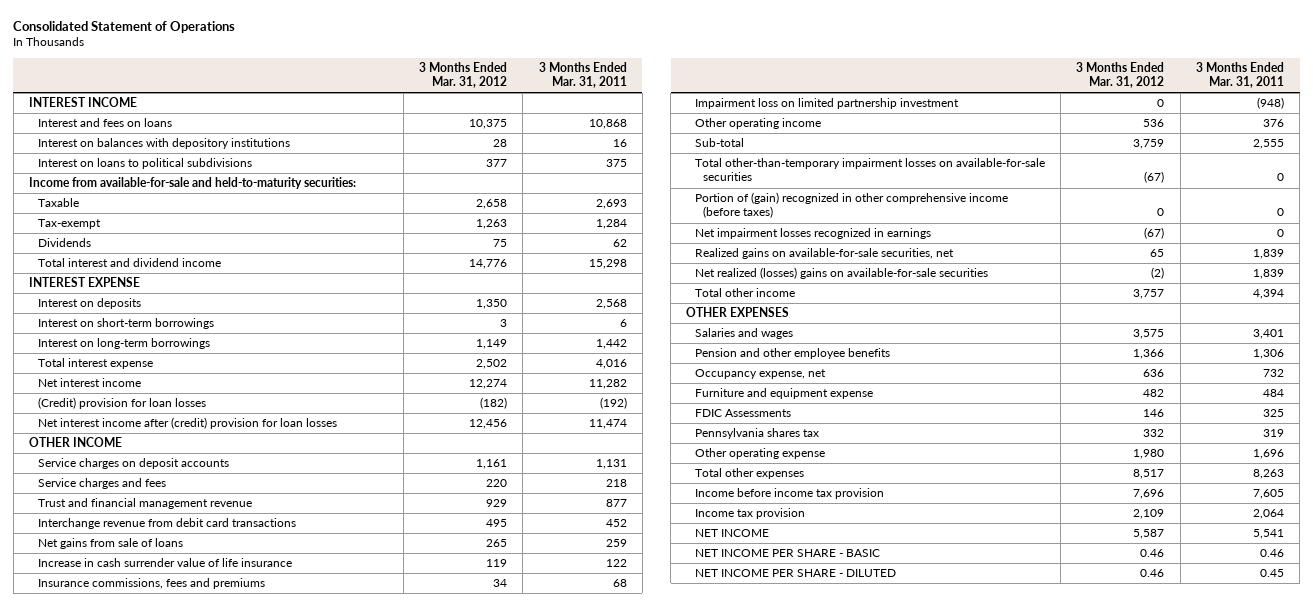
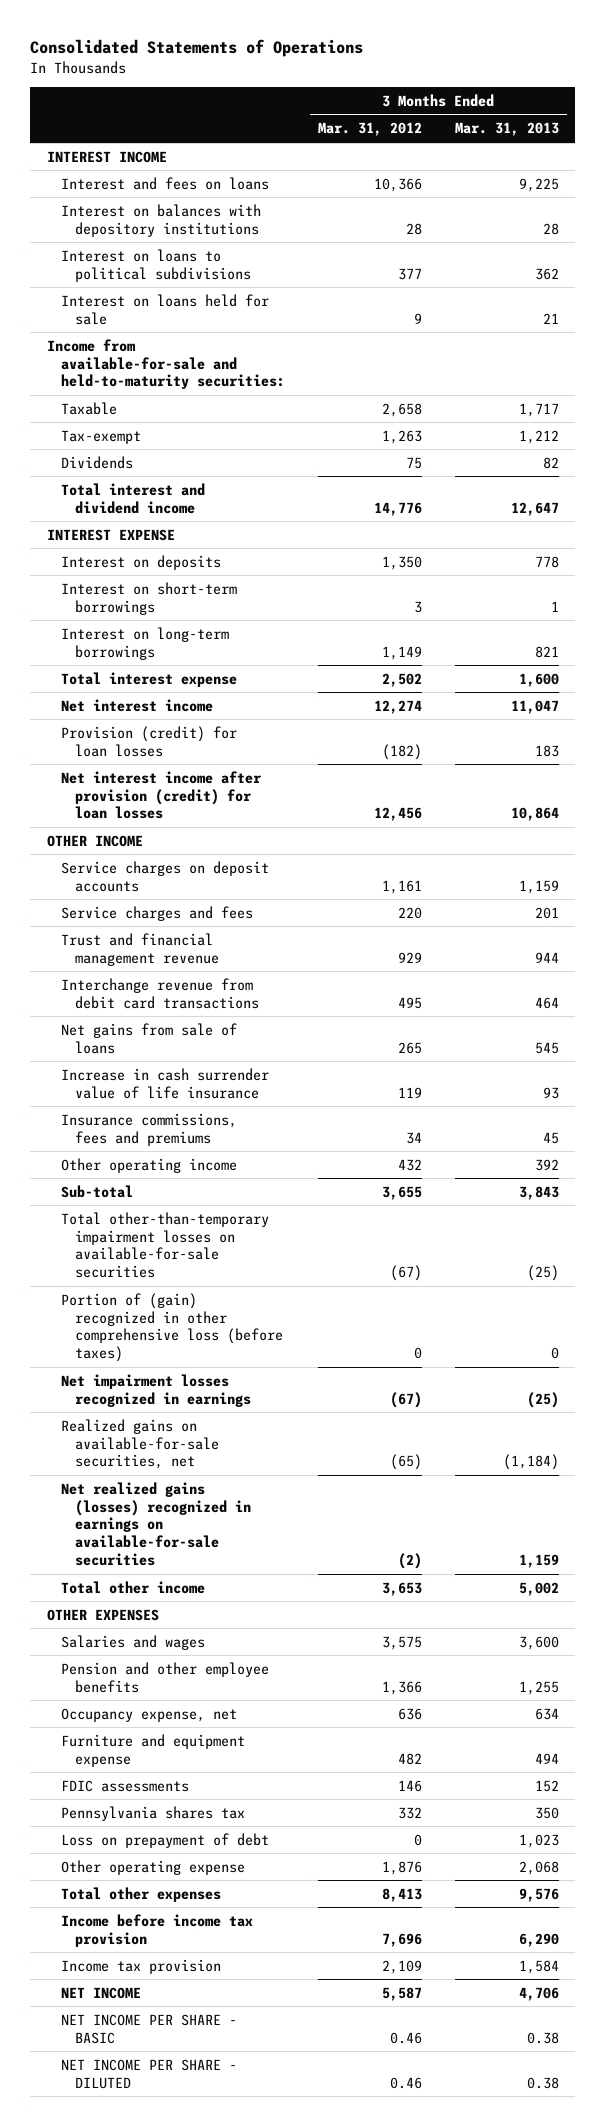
- Consolidated Statement of Operations
+ Consolidated Statements of Operations
- | 3 Months Ended Mar. 31, 2012 | 3 Months Ended Mar. 31, 2011
+ | 3 Months Ended Mar. 31, 2012 | 3 Months Ended Mar. 31, 2013
- Interest and fees on loans | 10,375 | 10,868
+ Interest and fees on loans | 10,366 | 9,225
+ Interest on loans held for sale | 9 | 21
- (Credit) provision for loan losses | (182) | (192)
- Net interest income after (credit) provision for loan losses | 12,456 | 11,474
+ Provision (credit) for loan losses | (182) | 183
+ Net interest income after provision (credit) for loan losses | 12,456 | 10,864
- Impairment loss on limited partnership investment | 0 | (948)
- Other operating income | 536 | 376
- Sub-total | 3,759 | 2,555
+ Other operating income | 432 | 392
+ Sub-total | 3,655 | 3,843
- Portion of (gain) recognized in other comprehensive income (before taxes) | 0 | 0
+ Portion of (gain) recognized in other comprehensive loss (before taxes) | 0 | 0
- Realized gains on available-for-sale securities, net | 65 | 1,839
- Net realized (losses) gains on available-for-sale securities | (2) | 1,839
- Total other income | 3,757 | 4,394
+ Realized gains on available-for-sale securities, net | (65) | (1,184)
+ Net realized gains (losses) recognized in earnings on available-for-sale securities | (2) | 1,159
+ Total other income | 3,653 | 5,002
- FDIC Assessments | 146 | 325
+ FDIC assessments | 146 | 152
- Other operating expense | 1,980 | 1,696
- Total other expenses | 8,517 | 8,263
+ Loss on prepayment of debt | 0 | 1,023
+ Other operating expense | 1,876 | 2,068
+ Total other expenses | 8,413 | 9,576

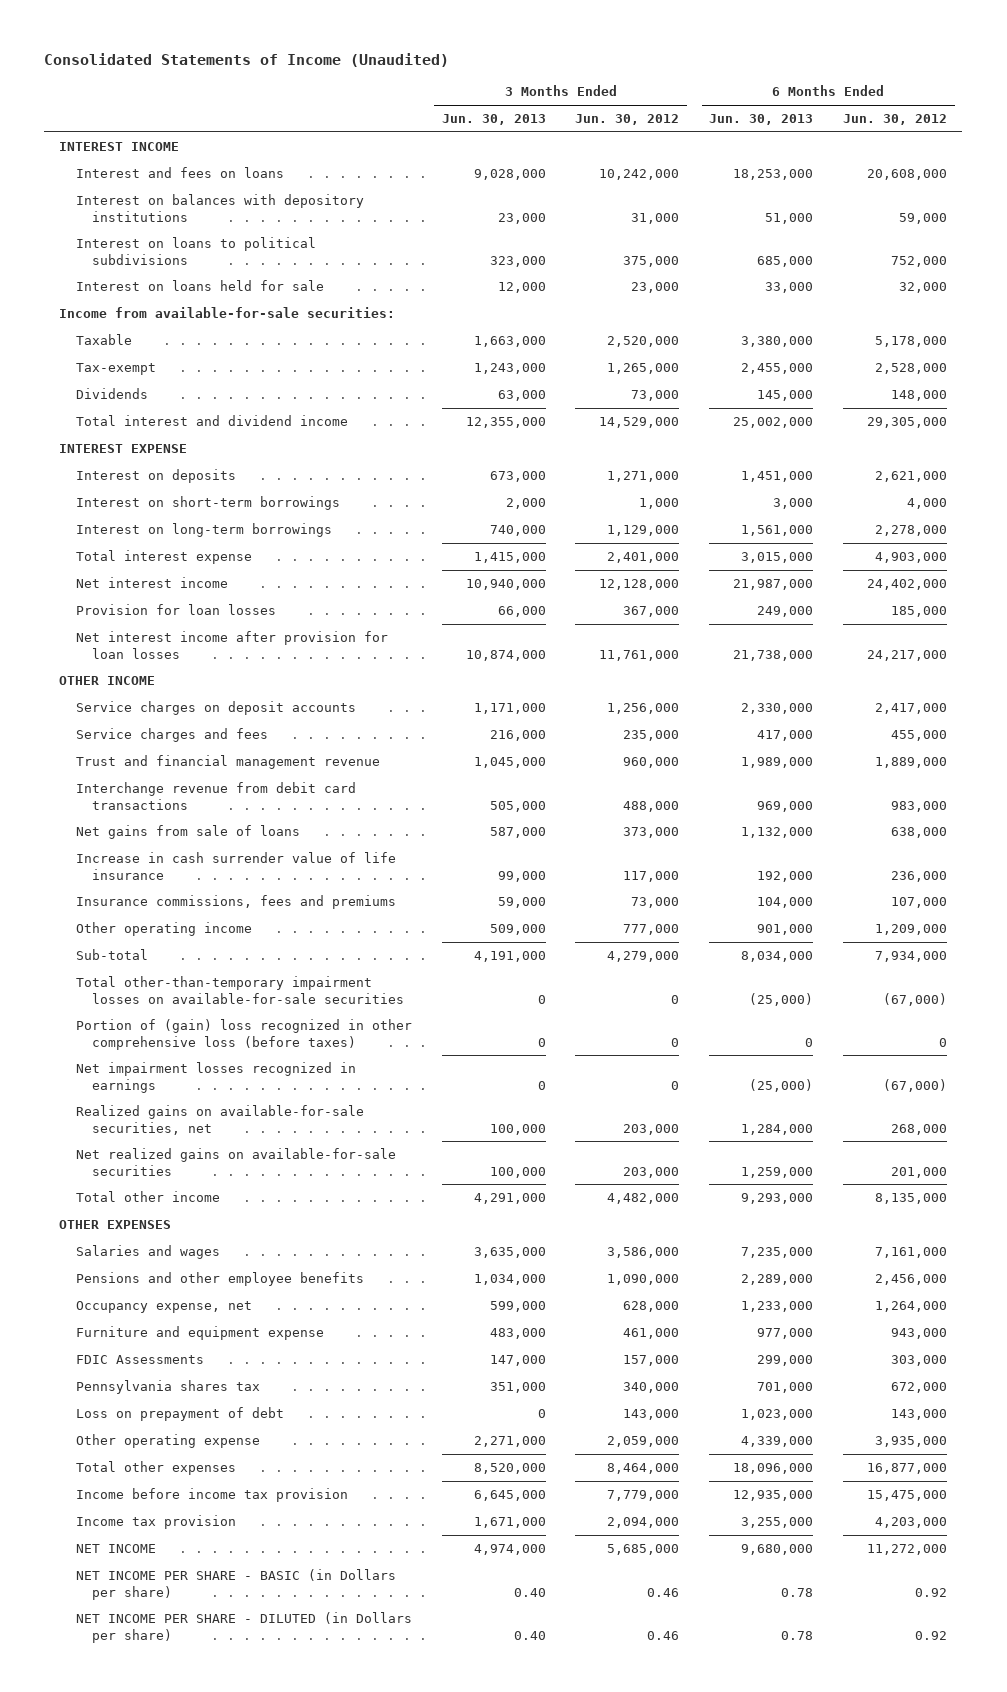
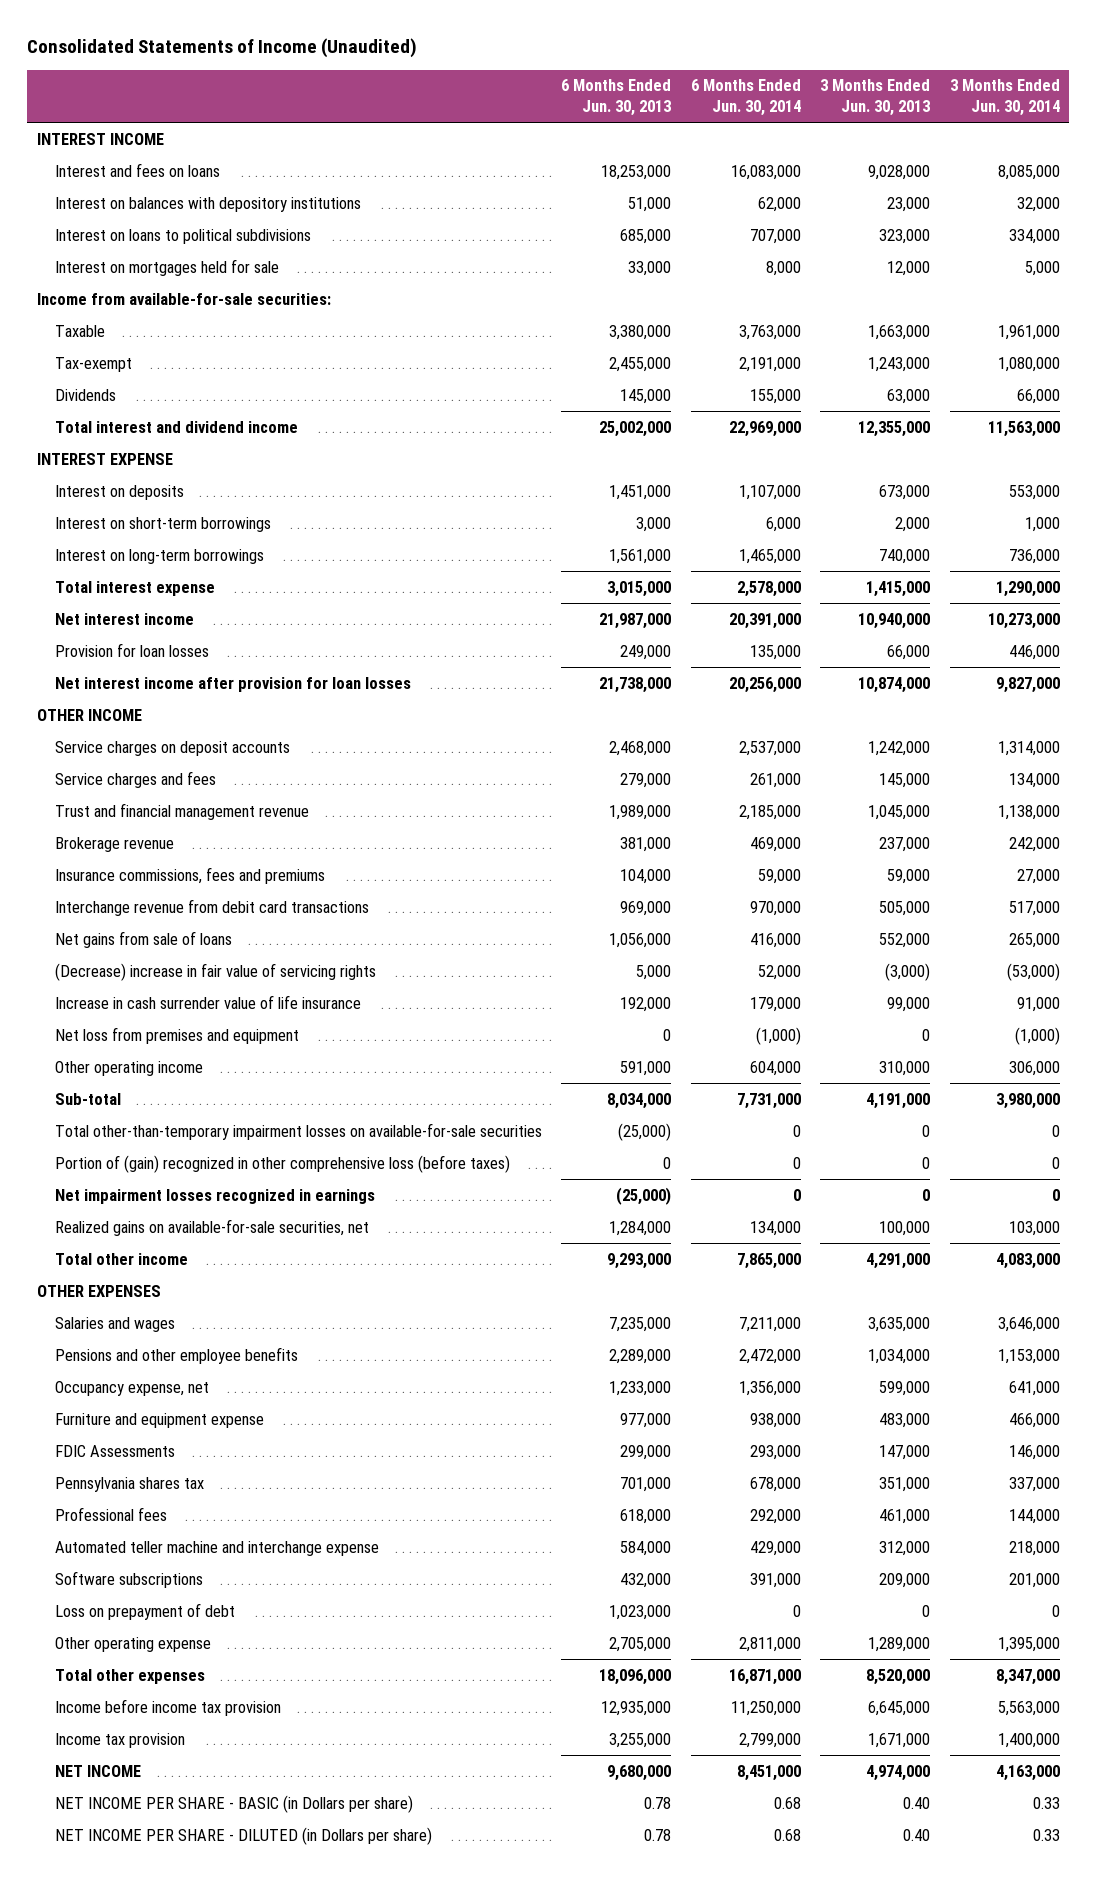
- | 3 Months Ended Jun. 30, 2013 | 3 Months Ended Jun. 30, 2012 | 6 Months Ended Jun. 30, 2013 | 6 Months Ended Jun. 30, 2012
+ | 6 Months Ended Jun. 30, 2013 | 6 Months Ended Jun. 30, 2014 | 3 Months Ended Jun. 30, 2013 | 3 Months Ended Jun. 30, 2014
- Interest on loans held for sale | 12,000 | 23,000 | 33,000 | 32,000
+ Interest on mortgages held for sale | 33,000 | 8,000 | 12,000 | 5,000
- Service charges on deposit accounts | 1,171,000 | 1,256,000 | 2,330,000 | 2,417,000
- Service charges and fees | 216,000 | 235,000 | 417,000 | 455,000
+ Service charges on deposit accounts | 2,468,000 | 2,537,000 | 1,242,000 | 1,314,000
+ Service charges and fees | 279,000 | 261,000 | 145,000 | 134,000
+ Brokerage revenue | 381,000 | 469,000 | 237,000 | 242,000
moved up: Insurance commissions, fees and premiums | 104,000 | 59,000 | 59,000 | 27,000
- Net gains from sale of loans | 587,000 | 373,000 | 1,132,000 | 638,000
+ Net gains from sale of loans | 1,056,000 | 416,000 | 552,000 | 265,000
+ (Decrease) increase in fair value of servicing rights | 5,000 | 52,000 | (3,000) | (53,000)
- Other operating income | 509,000 | 777,000 | 901,000 | 1,209,000
+ Net loss from premises and equipment | 0 | (1,000) | 0 | (1,000)
+ Other operating income | 591,000 | 604,000 | 310,000 | 306,000
- Portion of (gain) loss recognized in other comprehensive loss (before taxes) | 0 | 0 | 0 | 0
+ Portion of (gain) recognized in other comprehensive loss (before taxes) | 0 | 0 | 0 | 0
- Net realized gains on available-for-sale securities | 100,000 | 203,000 | 1,259,000 | 201,000
+ Professional fees | 618,000 | 292,000 | 461,000 | 144,000
+ Automated teller machine and interchange expense | 584,000 | 429,000 | 312,000 | 218,000
+ Software subscriptions | 432,000 | 391,000 | 209,000 | 201,000
- Other operating expense | 2,271,000 | 2,059,000 | 4,339,000 | 3,935,000
+ Other operating expense | 2,705,000 | 2,811,000 | 1,289,000 | 1,395,000

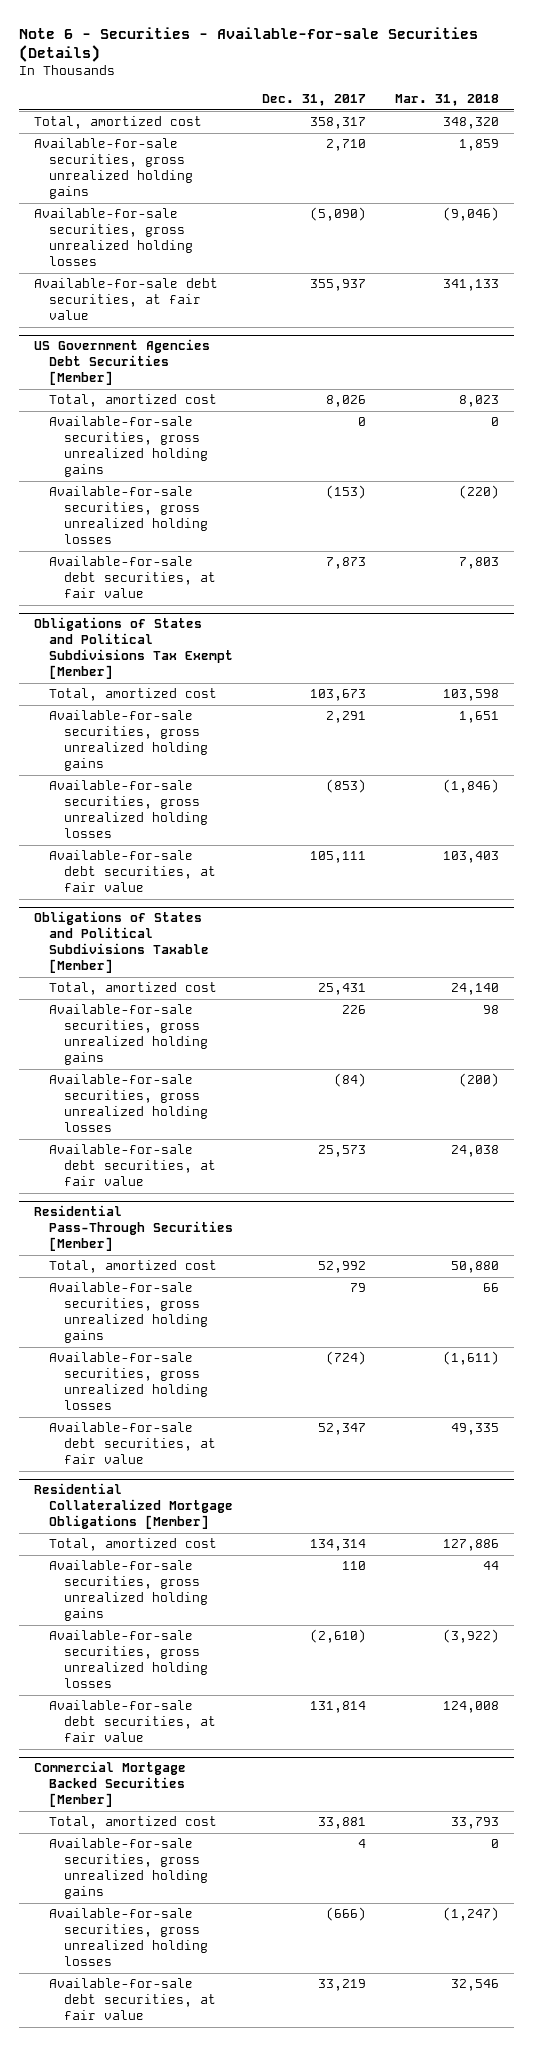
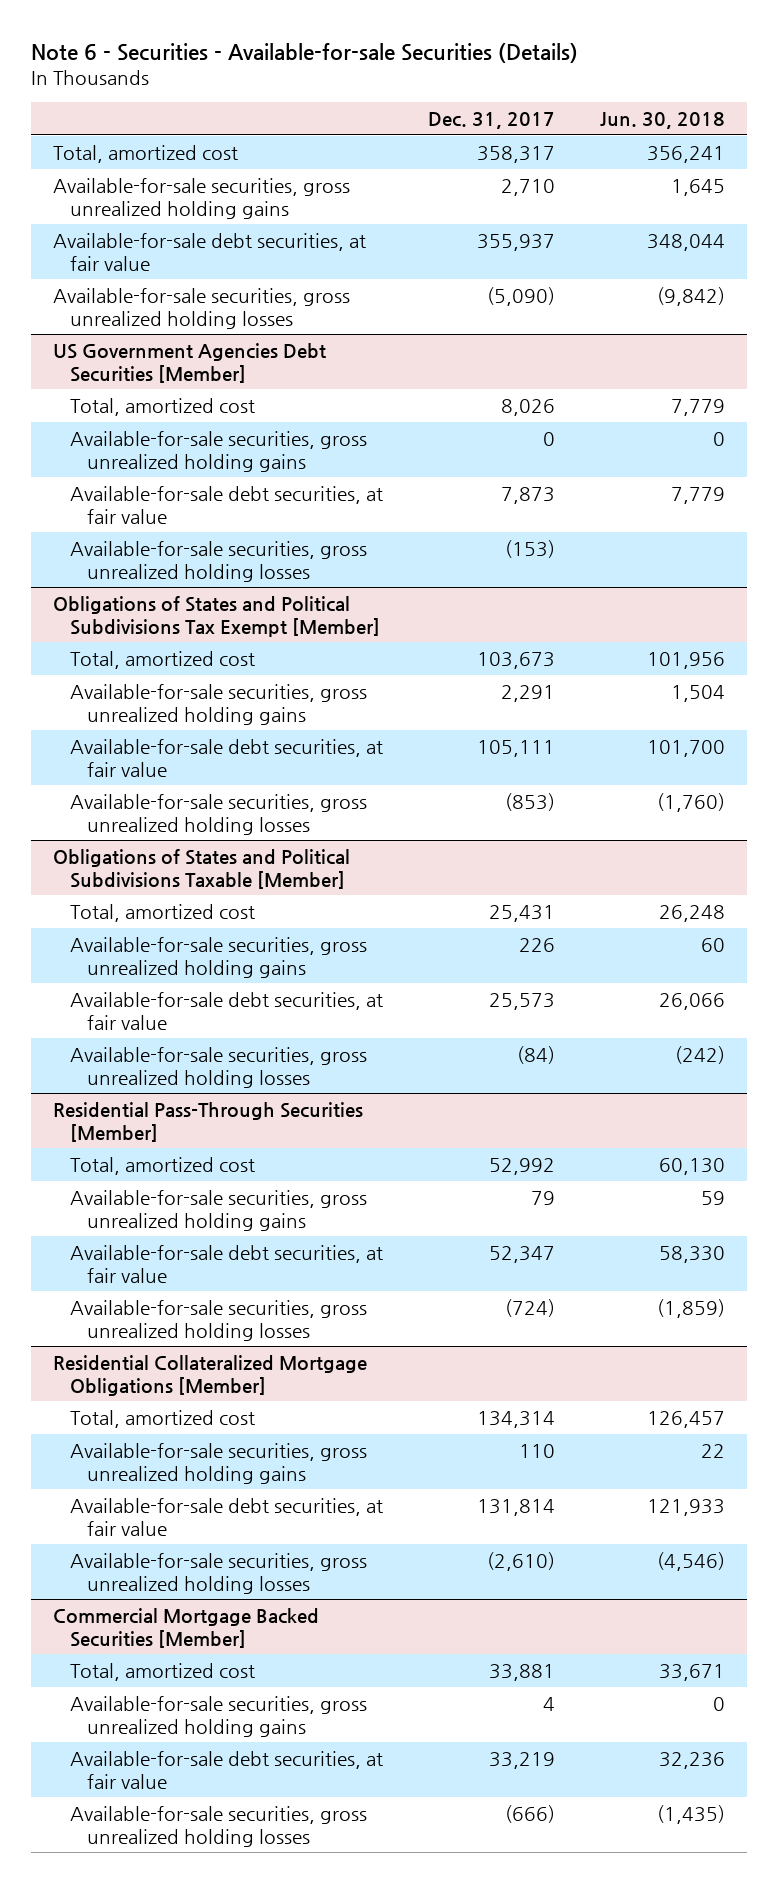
- | Dec. 31, 2017 | Mar. 31, 2018
+ | Dec. 31, 2017 | Jun. 30, 2018
moved down: Available-for-sale securities, gross unrealized holding losses | (5,090) | (9,842)
@ US Government Agencies Debt Securities [Member]
moved down: Available-for-sale securities, gross unrealized holding losses | (153) |
@ Obligations of States and Political Subdivisions Tax Exempt [Member]
moved down: Available-for-sale securities, gross unrealized holding losses | (853) | (1,760)
@ Obligations of States and Political Subdivisions Taxable [Member]
moved down: Available-for-sale securities, gross unrealized holding losses | (84) | (242)
@ Residential Pass-Through Securities [Member]
moved down: Available-for-sale securities, gross unrealized holding losses | (724) | (1,859)
@ Residential Collateralized Mortgage Obligations [Member]
moved down: Available-for-sale securities, gross unrealized holding losses | (2,610) | (4,546)
@ Commercial Mortgage Backed Securities [Member]
moved down: Available-for-sale securities, gross unrealized holding losses | (666) | (1,435)

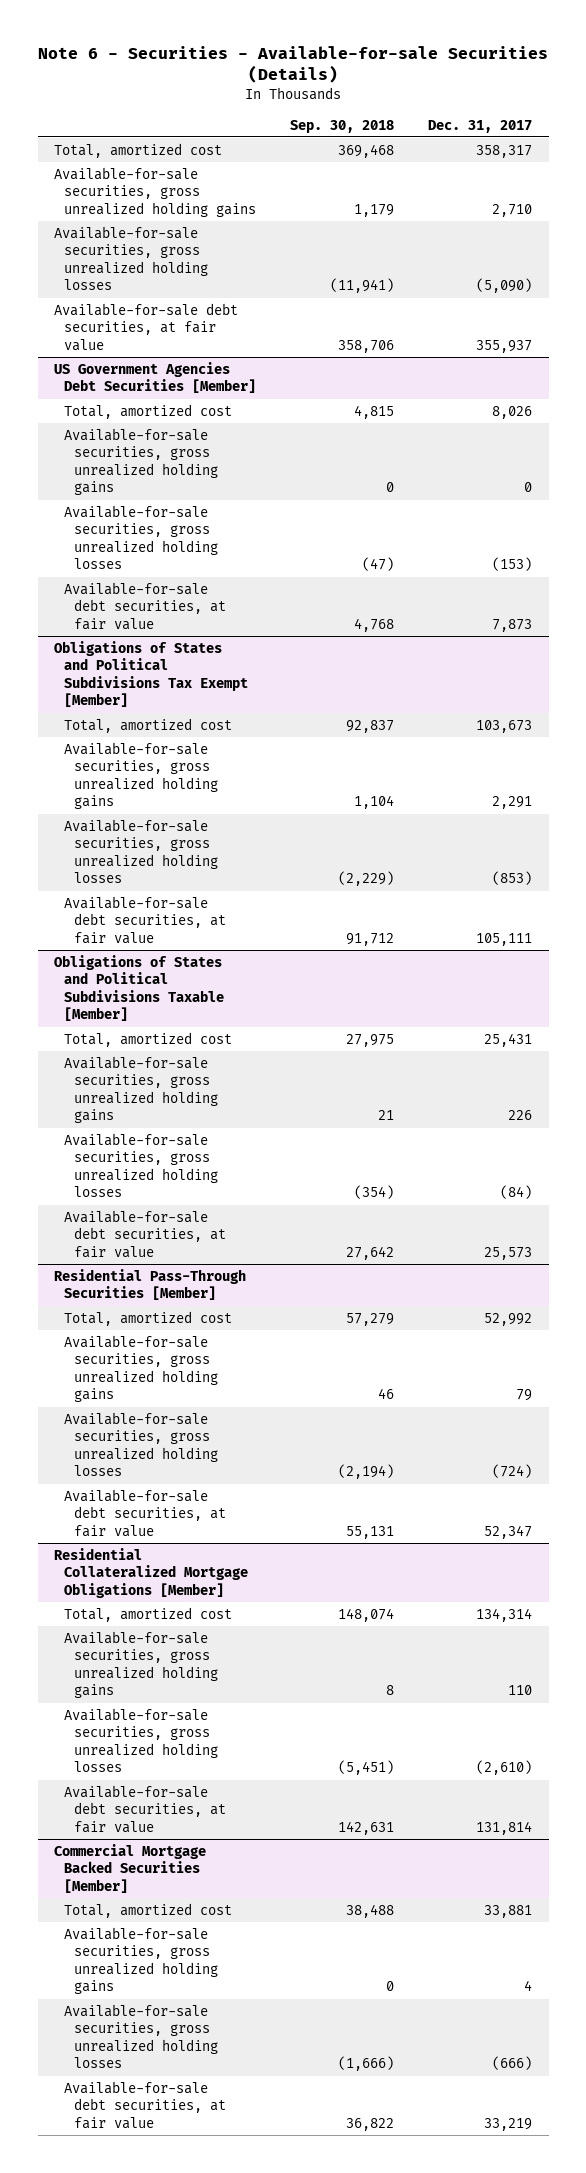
- | Dec. 31, 2017 | Jun. 30, 2018
+ | Sep. 30, 2018 | Dec. 31, 2017
moved down: Available-for-sale debt securities, at fair value | 358,706 | 355,937
@ US Government Agencies Debt Securities [Member]
moved down: Available-for-sale debt securities, at fair value | 4,768 | 7,873
@ Obligations of States and Political Subdivisions Tax Exempt [Member]
moved down: Available-for-sale debt securities, at fair value | 91,712 | 105,111
@ Obligations of States and Political Subdivisions Taxable [Member]
moved down: Available-for-sale debt securities, at fair value | 27,642 | 25,573
@ Residential Pass-Through Securities [Member]
moved down: Available-for-sale debt securities, at fair value | 55,131 | 52,347
@ Residential Collateralized Mortgage Obligations [Member]
moved down: Available-for-sale debt securities, at fair value | 142,631 | 131,814
@ Commercial Mortgage Backed Securities [Member]
moved down: Available-for-sale debt securities, at fair value | 36,822 | 33,219

